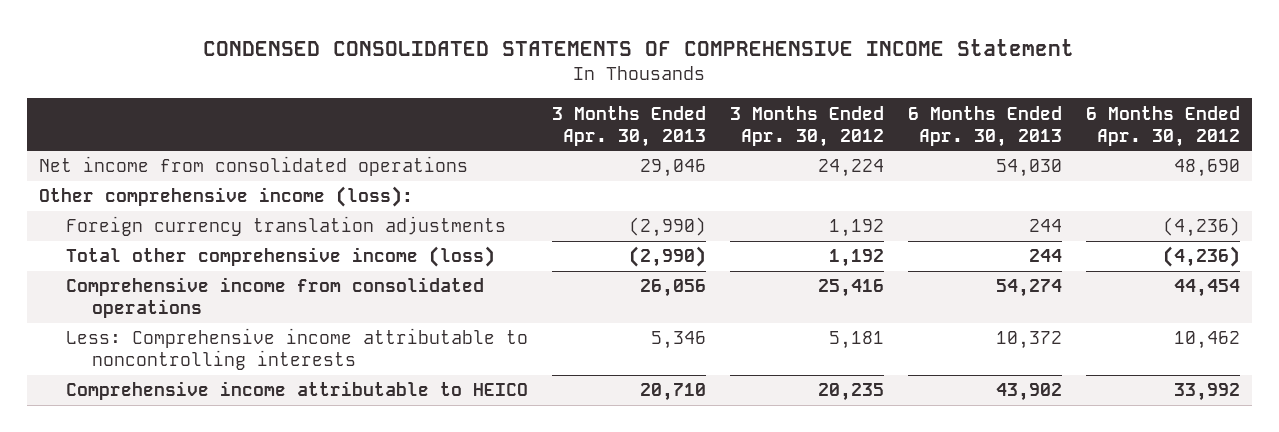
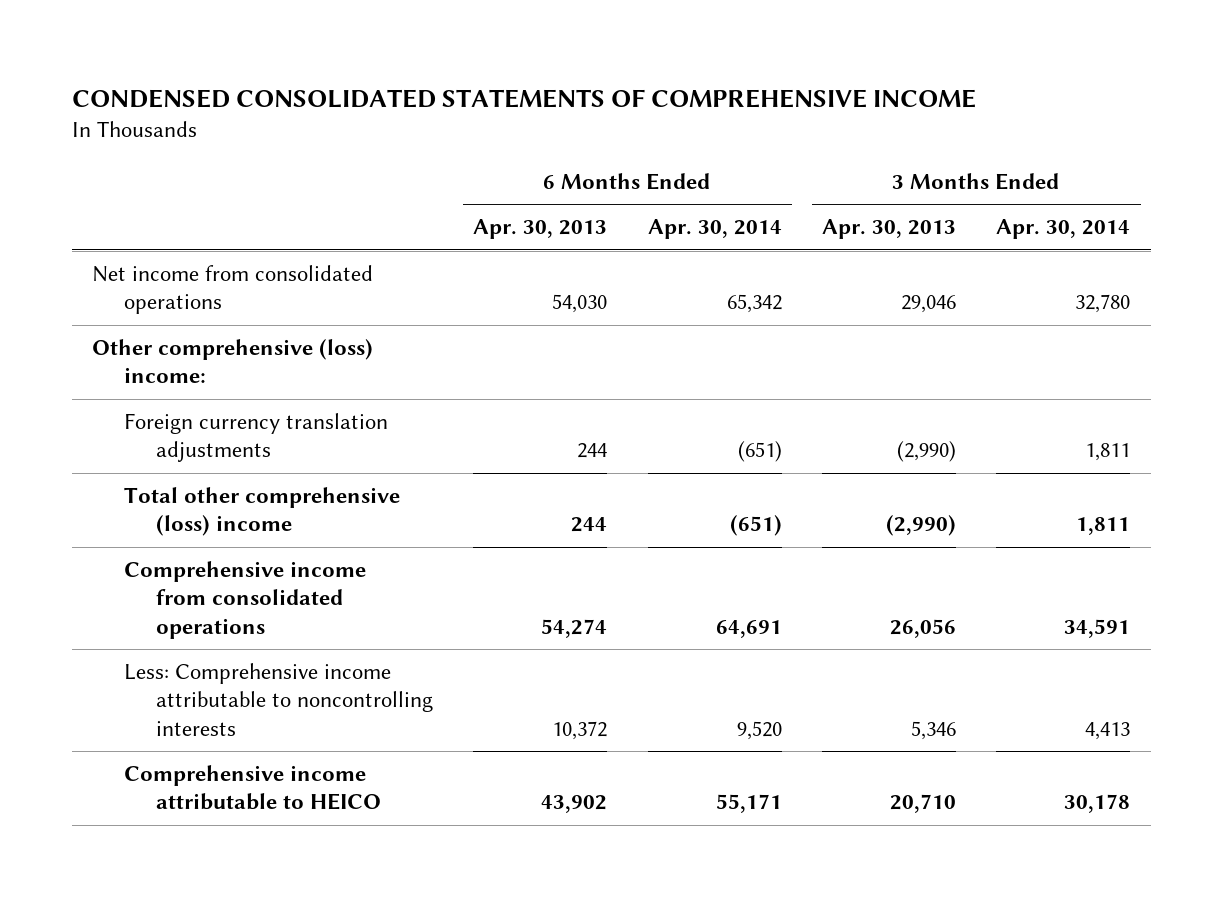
- CONDENSED CONSOLIDATED STATEMENTS OF COMPREHENSIVE INCOME Statement
+ CONDENSED CONSOLIDATED STATEMENTS OF COMPREHENSIVE INCOME
- | 3 Months Ended Apr. 30, 2013 | 3 Months Ended Apr. 30, 2012 | 6 Months Ended Apr. 30, 2013 | 6 Months Ended Apr. 30, 2012
+ | 6 Months Ended Apr. 30, 2013 | 6 Months Ended Apr. 30, 2014 | 3 Months Ended Apr. 30, 2013 | 3 Months Ended Apr. 30, 2014
- Other comprehensive income (loss):
+ Other comprehensive (loss) income:
- Total other comprehensive income (loss) | (2,990) | 1,192 | 244 | (4,236)
+ Total other comprehensive (loss) income | 244 | (651) | (2,990) | 1,811

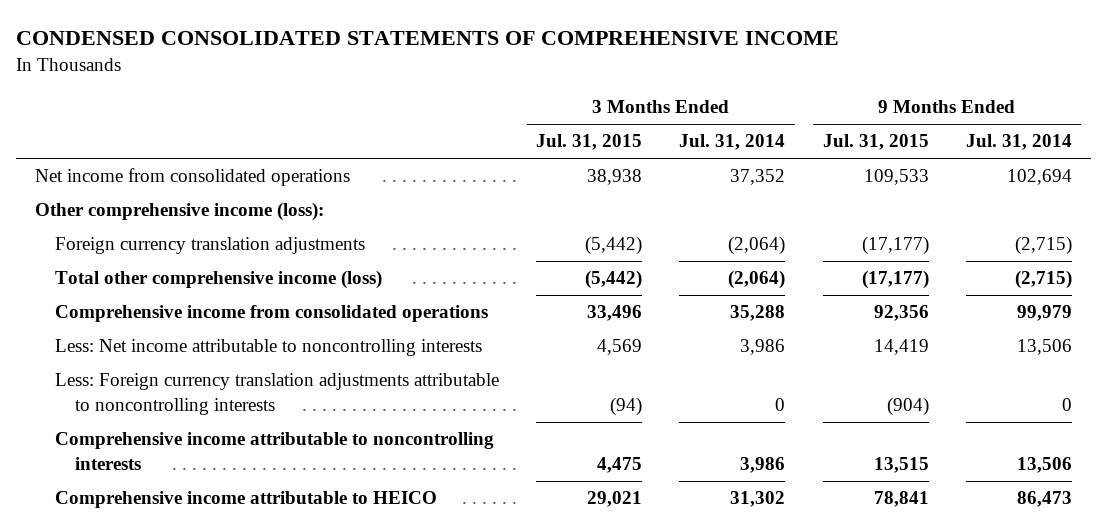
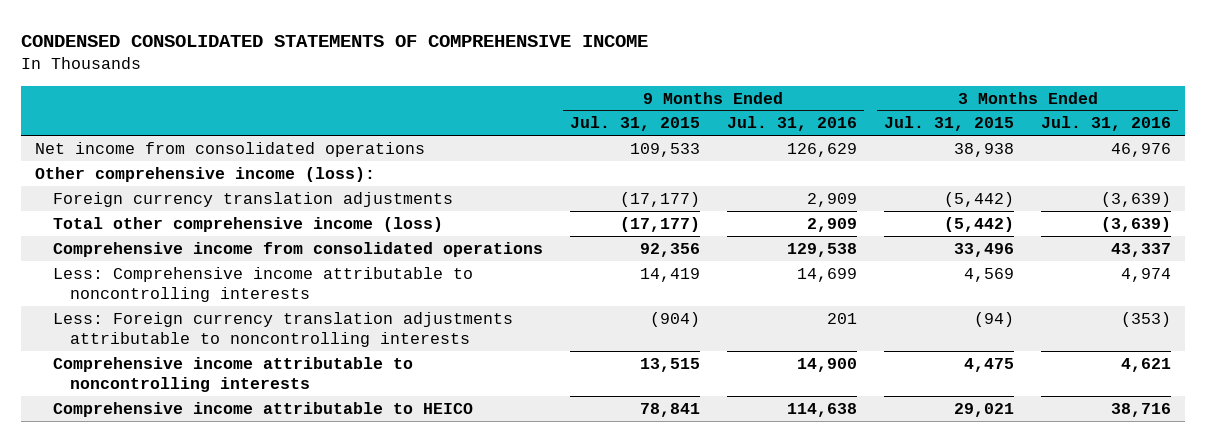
- | 3 Months Ended Jul. 31, 2015 | 3 Months Ended Jul. 31, 2014 | 9 Months Ended Jul. 31, 2015 | 9 Months Ended Jul. 31, 2014
+ | 9 Months Ended Jul. 31, 2015 | 9 Months Ended Jul. 31, 2016 | 3 Months Ended Jul. 31, 2015 | 3 Months Ended Jul. 31, 2016
- Less: Net income attributable to noncontrolling interests | 4,569 | 3,986 | 14,419 | 13,506
+ Less: Comprehensive income attributable to noncontrolling interests | 14,419 | 14,699 | 4,569 | 4,974

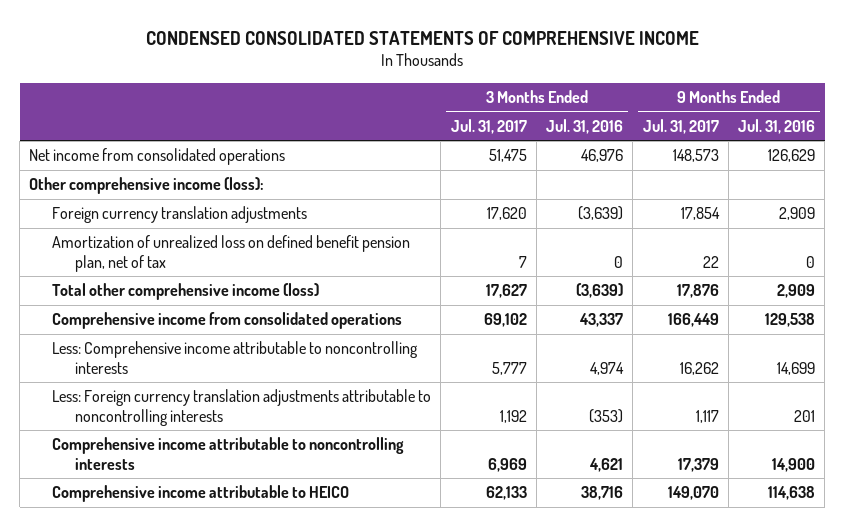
- | 9 Months Ended Jul. 31, 2015 | 9 Months Ended Jul. 31, 2016 | 3 Months Ended Jul. 31, 2015 | 3 Months Ended Jul. 31, 2016
+ | 3 Months Ended Jul. 31, 2017 | 3 Months Ended Jul. 31, 2016 | 9 Months Ended Jul. 31, 2017 | 9 Months Ended Jul. 31, 2016
+ Amortization of unrealized loss on defined benefit pension plan, net of tax | 7 | 0 | 22 | 0

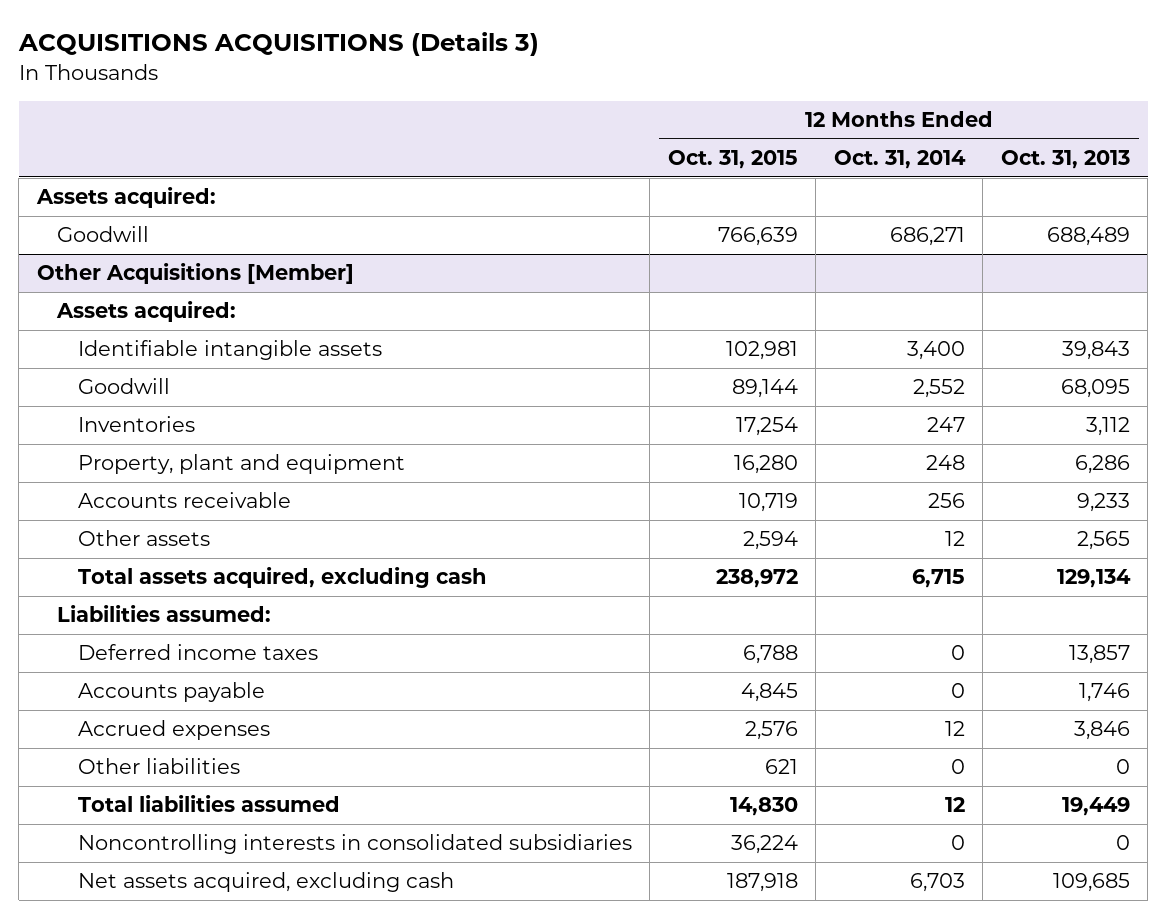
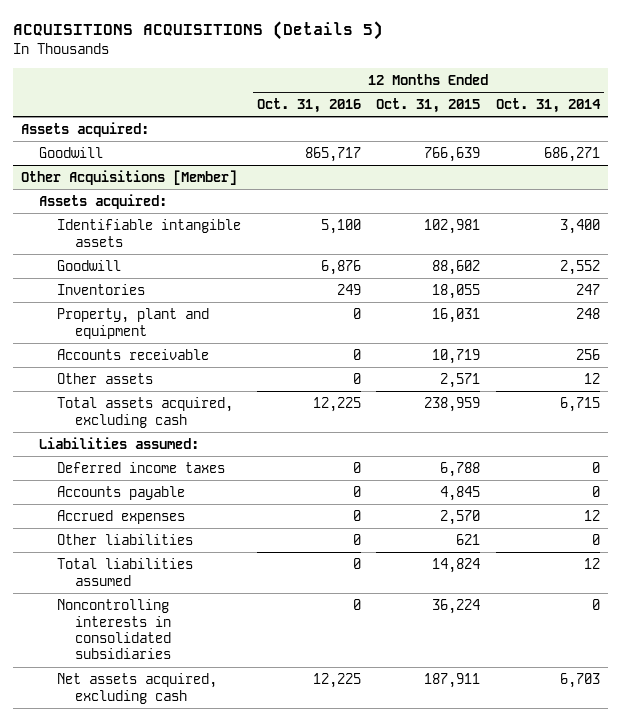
- ACQUISITIONS ACQUISITIONS (Details 3)
+ ACQUISITIONS ACQUISITIONS (Details 5)
- | 12 Months Ended Oct. 31, 2015 | 12 Months Ended Oct. 31, 2014 | 12 Months Ended Oct. 31, 2013
+ | 12 Months Ended Oct. 31, 2016 | 12 Months Ended Oct. 31, 2015 | 12 Months Ended Oct. 31, 2014
@ Other Acquisitions [Member]
- Goodwill | 89,144 | 2,552 | 68,095
- Inventories | 17,254 | 247 | 3,112
- Property, plant and equipment | 16,280 | 248 | 6,286
+ Goodwill | 6,876 | 88,602 | 2,552
+ Inventories | 249 | 18,055 | 247
+ Property, plant and equipment | 0 | 16,031 | 248
- Other assets | 2,594 | 12 | 2,565
- Total assets acquired, excluding cash | 238,972 | 6,715 | 129,134
+ Other assets | 0 | 2,571 | 12
+ Total assets acquired, excluding cash | 12,225 | 238,959 | 6,715
- Accrued expenses | 2,576 | 12 | 3,846
+ Accrued expenses | 0 | 2,570 | 12
- Total liabilities assumed | 14,830 | 12 | 19,449
+ Total liabilities assumed | 0 | 14,824 | 12
- Net assets acquired, excluding cash | 187,918 | 6,703 | 109,685
+ Net assets acquired, excluding cash | 12,225 | 187,911 | 6,703

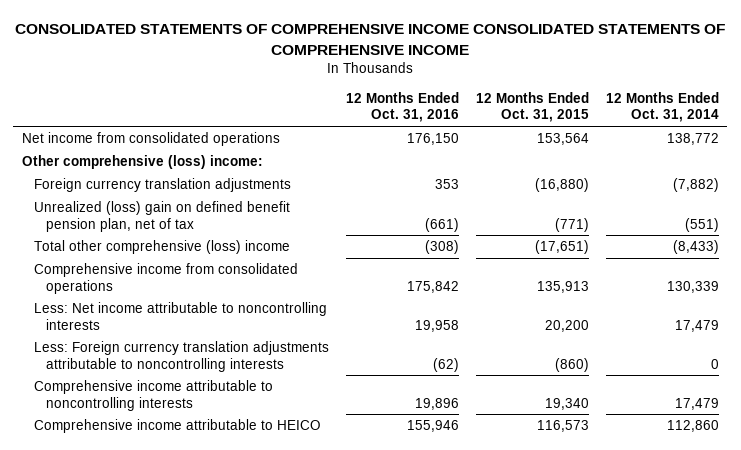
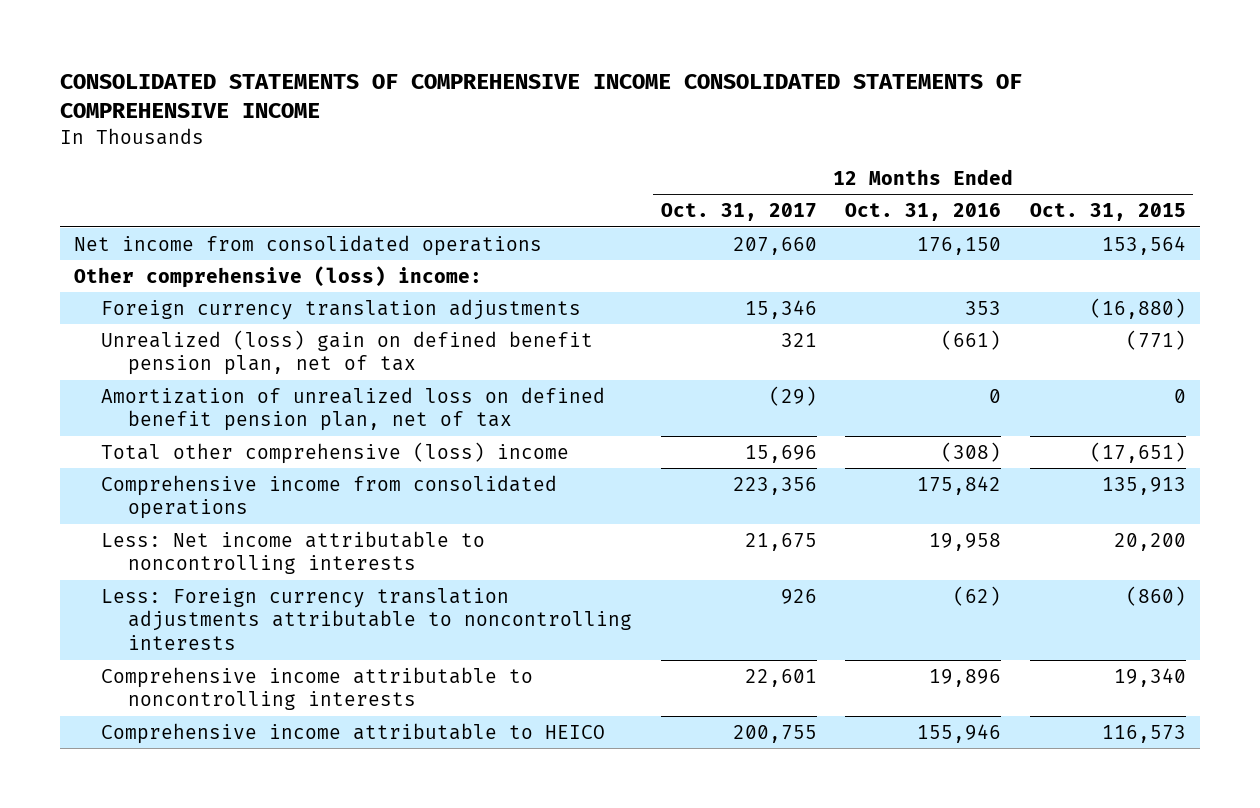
- | 12 Months Ended Oct. 31, 2016 | 12 Months Ended Oct. 31, 2015 | 12 Months Ended Oct. 31, 2014
+ | 12 Months Ended Oct. 31, 2017 | 12 Months Ended Oct. 31, 2016 | 12 Months Ended Oct. 31, 2015
+ Amortization of unrealized loss on defined benefit pension plan, net of tax | (29) | 0 | 0

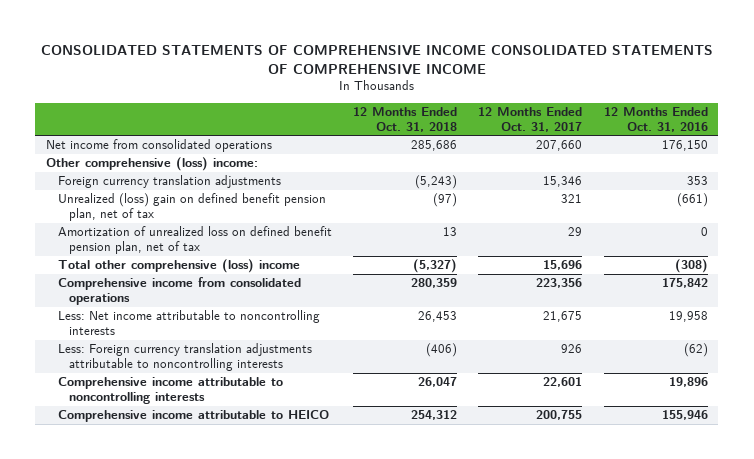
- | 12 Months Ended Oct. 31, 2017 | 12 Months Ended Oct. 31, 2016 | 12 Months Ended Oct. 31, 2015
+ | 12 Months Ended Oct. 31, 2018 | 12 Months Ended Oct. 31, 2017 | 12 Months Ended Oct. 31, 2016
- Amortization of unrealized loss on defined benefit pension plan, net of tax | (29) | 0 | 0
+ Amortization of unrealized loss on defined benefit pension plan, net of tax | 13 | 29 | 0

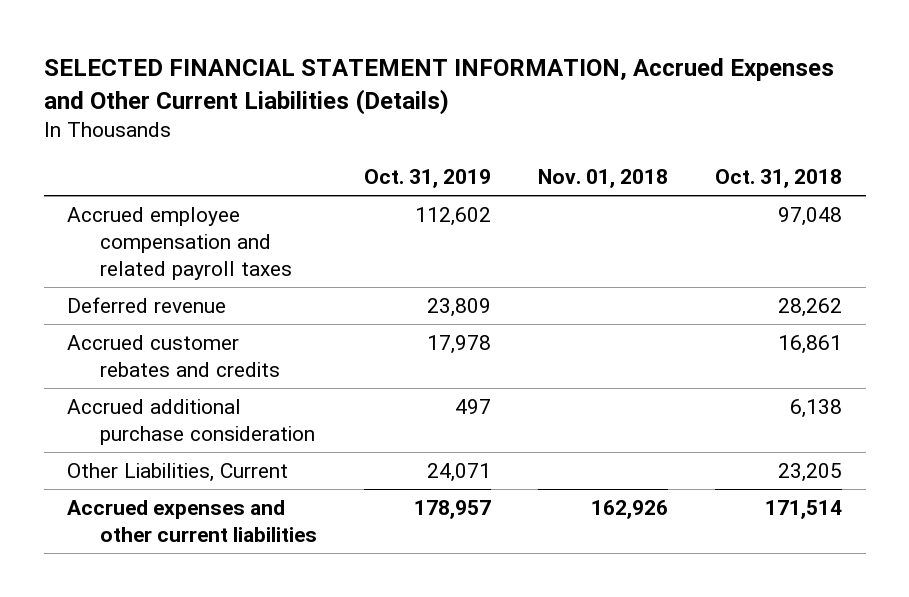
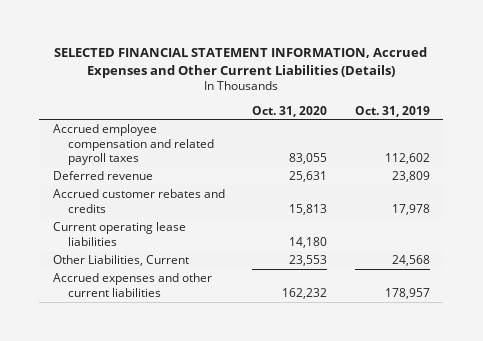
- | Oct. 31, 2019 | Nov. 01, 2018 | Oct. 31, 2018
+ | Oct. 31, 2020 | Oct. 31, 2019
- Accrued additional purchase consideration | 497 | | 6,138
- Other Liabilities, Current | 24,071 | | 23,205
+ Current operating lease liabilities | 14,180 |
+ Other Liabilities, Current | 23,553 | 24,568

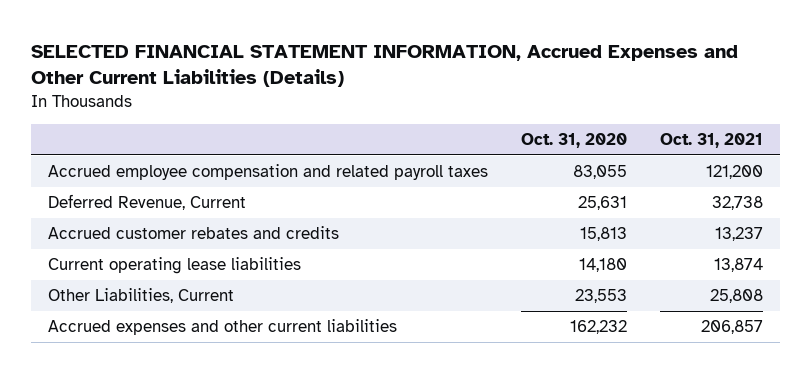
- | Oct. 31, 2020 | Oct. 31, 2019
+ | Oct. 31, 2020 | Oct. 31, 2021
- Deferred revenue | 25,631 | 23,809
+ Deferred Revenue, Current | 25,631 | 32,738

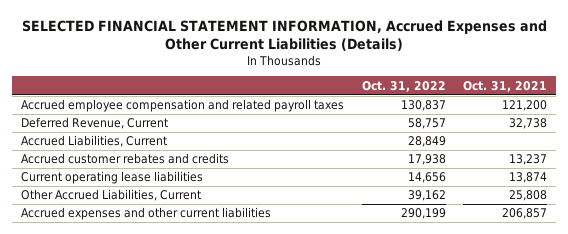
- | Oct. 31, 2020 | Oct. 31, 2021
+ | Oct. 31, 2022 | Oct. 31, 2021
+ Accrued Liabilities, Current | 28,849 |
- Other Liabilities, Current | 23,553 | 25,808
+ Other Accrued Liabilities, Current | 39,162 | 25,808

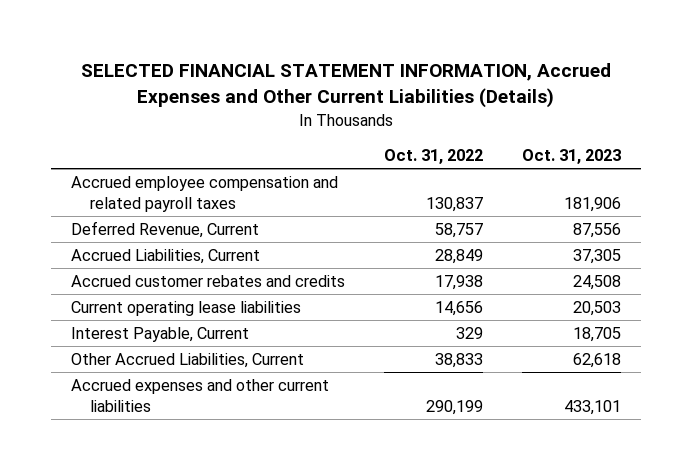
- | Oct. 31, 2022 | Oct. 31, 2021
+ | Oct. 31, 2022 | Oct. 31, 2023
- Other Accrued Liabilities, Current | 39,162 | 25,808
+ Interest Payable, Current | 329 | 18,705
+ Other Accrued Liabilities, Current | 38,833 | 62,618

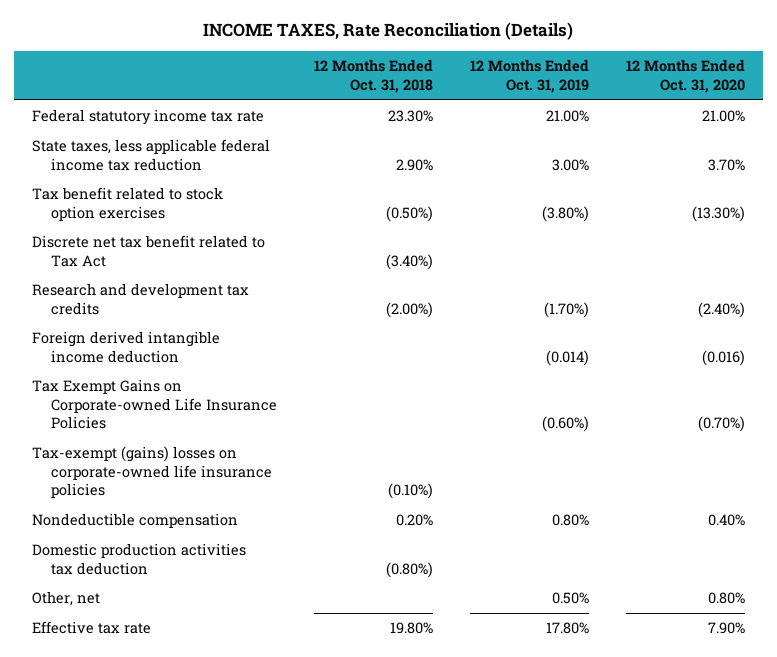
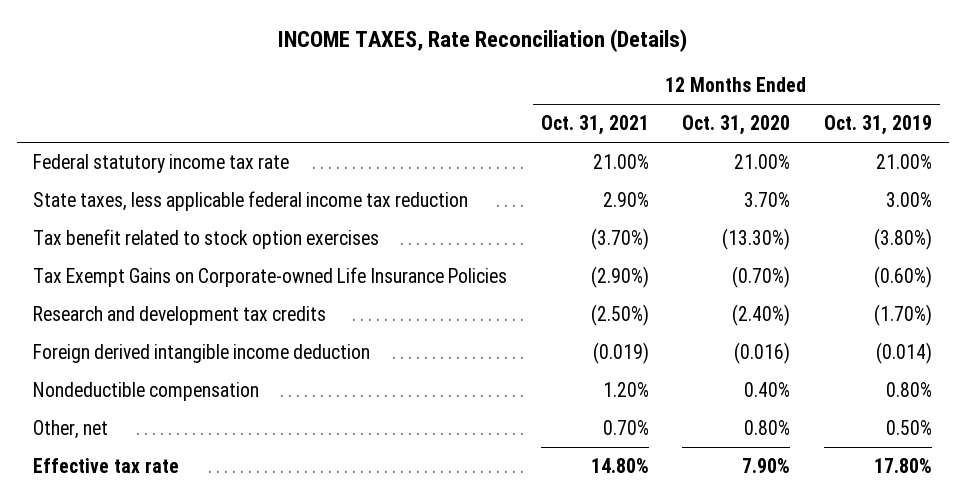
- | 12 Months Ended Oct. 31, 2018 | 12 Months Ended Oct. 31, 2019 | 12 Months Ended Oct. 31, 2020
+ | 12 Months Ended Oct. 31, 2021 | 12 Months Ended Oct. 31, 2020 | 12 Months Ended Oct. 31, 2019
- Discrete net tax benefit related to Tax Act | (3.40%) | |
moved up: Tax Exempt Gains on Corporate-owned Life Insurance Policies | (2.90%) | (0.70%) | (0.60%)
- Tax-exempt (gains) losses on corporate-owned life insurance policies | (0.10%) | |
- Domestic production activities tax deduction | (0.80%) | |

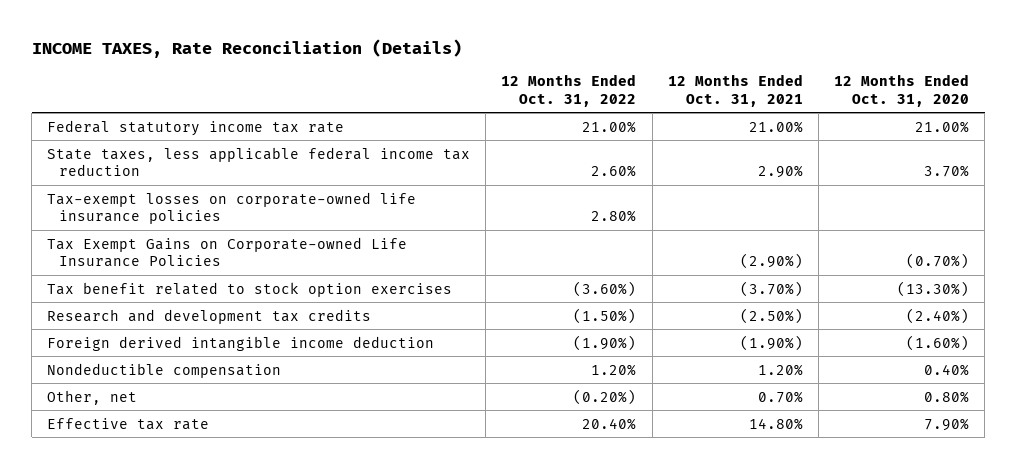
- | 12 Months Ended Oct. 31, 2021 | 12 Months Ended Oct. 31, 2020 | 12 Months Ended Oct. 31, 2019
+ | 12 Months Ended Oct. 31, 2022 | 12 Months Ended Oct. 31, 2021 | 12 Months Ended Oct. 31, 2020
+ Tax-exempt losses on corporate-owned life insurance policies | 2.80% | |
moved down: Tax benefit related to stock option exercises | (3.60%) | (3.70%) | (13.30%)
- Foreign derived intangible income deduction | (0.019) | (0.016) | (0.014)
+ Foreign derived intangible income deduction | (1.90%) | (1.90%) | (1.60%)

